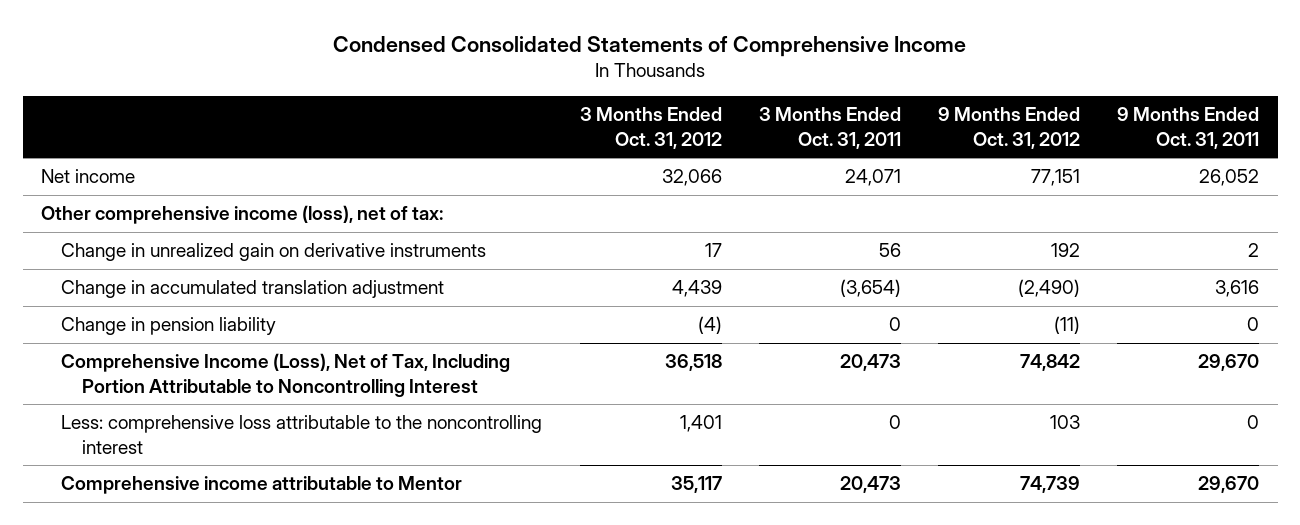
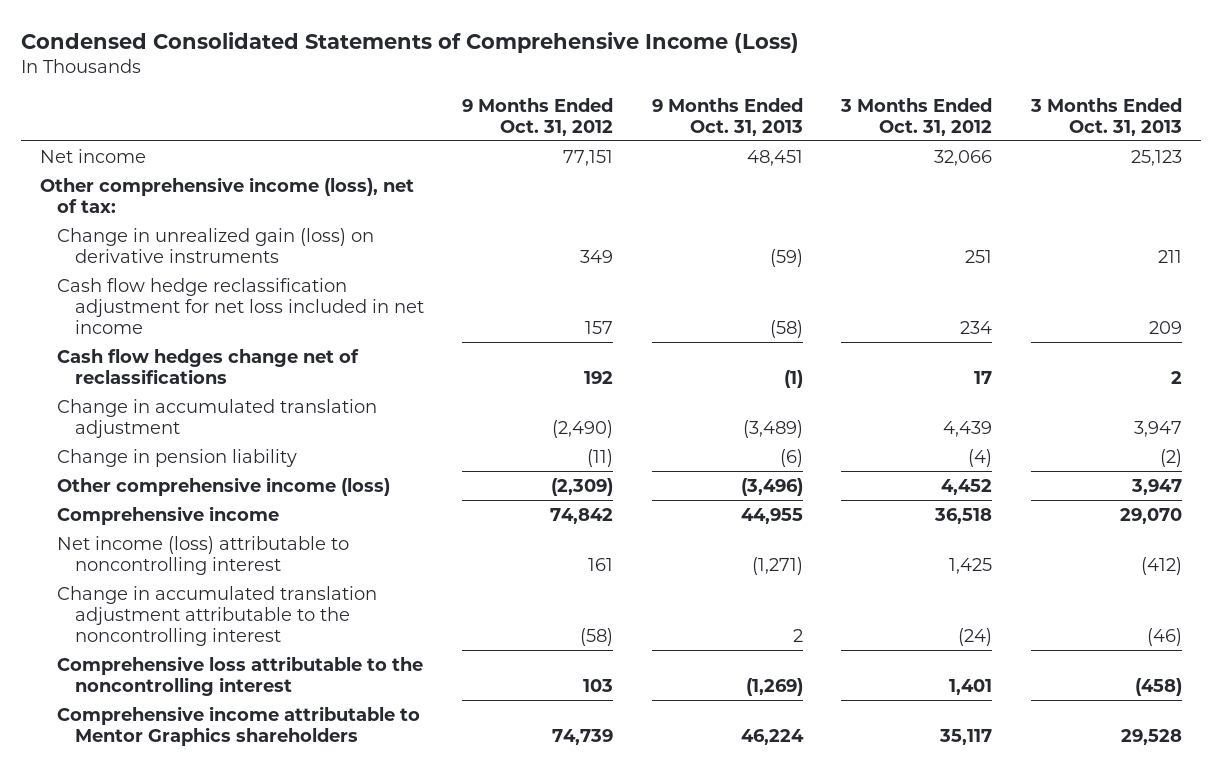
- Condensed Consolidated Statements of Comprehensive Income
+ Condensed Consolidated Statements of Comprehensive Income (Loss)
- | 3 Months Ended Oct. 31, 2012 | 3 Months Ended Oct. 31, 2011 | 9 Months Ended Oct. 31, 2012 | 9 Months Ended Oct. 31, 2011
+ | 9 Months Ended Oct. 31, 2012 | 9 Months Ended Oct. 31, 2013 | 3 Months Ended Oct. 31, 2012 | 3 Months Ended Oct. 31, 2013
- Change in unrealized gain on derivative instruments | 17 | 56 | 192 | 2
+ Change in unrealized gain (loss) on derivative instruments | 349 | (59) | 251 | 211
+ Cash flow hedge reclassification adjustment for net loss included in net income | 157 | (58) | 234 | 209
+ Cash flow hedges change net of reclassifications | 192 | (1) | 17 | 2
- Comprehensive Income (Loss), Net of Tax, Including Portion Attributable to Noncontrolling Interest | 36,518 | 20,473 | 74,842 | 29,670
- Less: comprehensive loss attributable to the noncontrolling interest | 1,401 | 0 | 103 | 0
- Comprehensive income attributable to Mentor | 35,117 | 20,473 | 74,739 | 29,670
+ Other comprehensive income (loss) | (2,309) | (3,496) | 4,452 | 3,947
+ Comprehensive income | 74,842 | 44,955 | 36,518 | 29,070
+ Net income (loss) attributable to noncontrolling interest | 161 | (1,271) | 1,425 | (412)
+ Change in accumulated translation adjustment attributable to the noncontrolling interest | (58) | 2 | (24) | (46)
+ Comprehensive loss attributable to the noncontrolling interest | 103 | (1,269) | 1,401 | (458)
+ Comprehensive income attributable to Mentor Graphics shareholders | 74,739 | 46,224 | 35,117 | 29,528

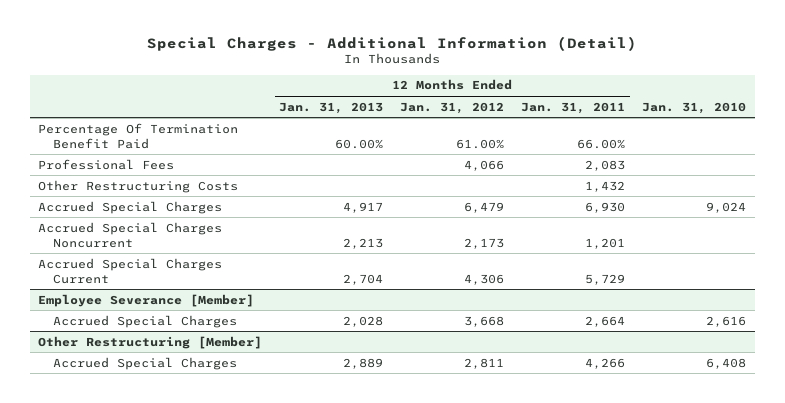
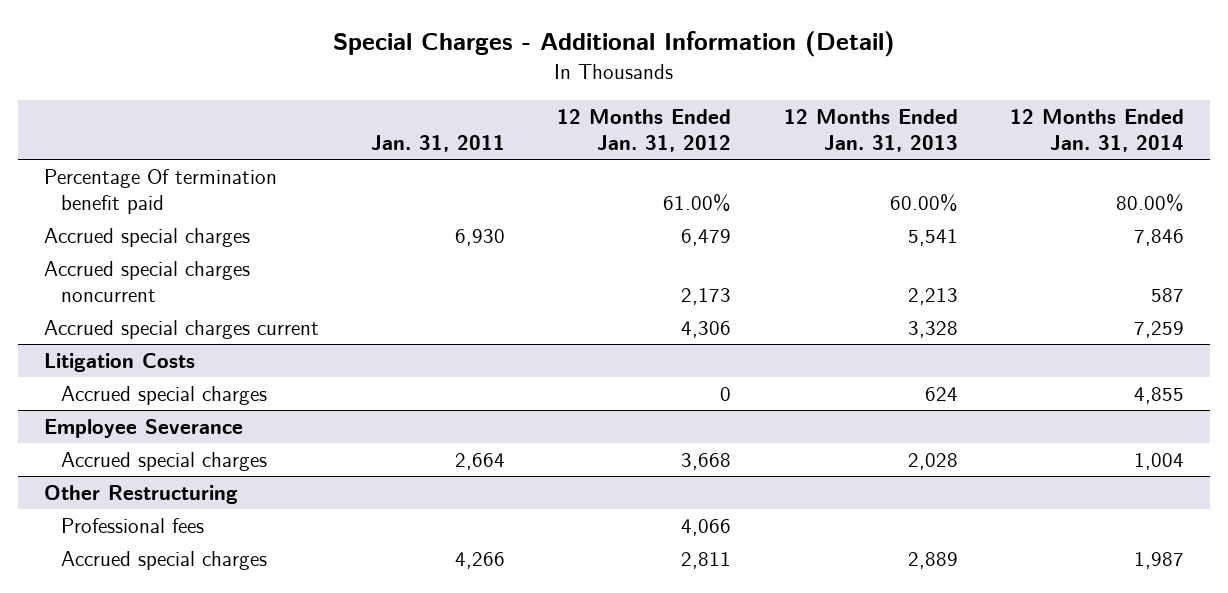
- | 12 Months Ended Jan. 31, 2013 | 12 Months Ended Jan. 31, 2012 | 12 Months Ended Jan. 31, 2011 | Jan. 31, 2010
+ | Jan. 31, 2011 | 12 Months Ended Jan. 31, 2012 | 12 Months Ended Jan. 31, 2013 | 12 Months Ended Jan. 31, 2014
- Percentage Of Termination Benefit Paid | 60.00% | 61.00% | 66.00% |
- Professional Fees | | 4,066 | 2,083 |
- Other Restructuring Costs | | | 1,432 |
- Accrued Special Charges | 4,917 | 6,479 | 6,930 | 9,024
- Accrued Special Charges Noncurrent | 2,213 | 2,173 | 1,201 |
- Accrued Special Charges Current | 2,704 | 4,306 | 5,729 |
- Employee Severance [Member]
- Accrued Special Charges | 2,028 | 3,668 | 2,664 | 2,616
- Other Restructuring [Member]
- Accrued Special Charges | 2,889 | 2,811 | 4,266 | 6,408
+ Percentage Of termination benefit paid | | 61.00% | 60.00% | 80.00%
+ Accrued special charges | 6,930 | 6,479 | 5,541 | 7,846
+ Accrued special charges noncurrent | | 2,173 | 2,213 | 587
+ Accrued special charges current | | 4,306 | 3,328 | 7,259
+ Litigation Costs
+ Accrued special charges | | 0 | 624 | 4,855
+ Employee Severance
+ Accrued special charges | 2,664 | 3,668 | 2,028 | 1,004
+ Other Restructuring
+ Professional fees | | 4,066 | |
+ Accrued special charges | 4,266 | 2,811 | 2,889 | 1,987

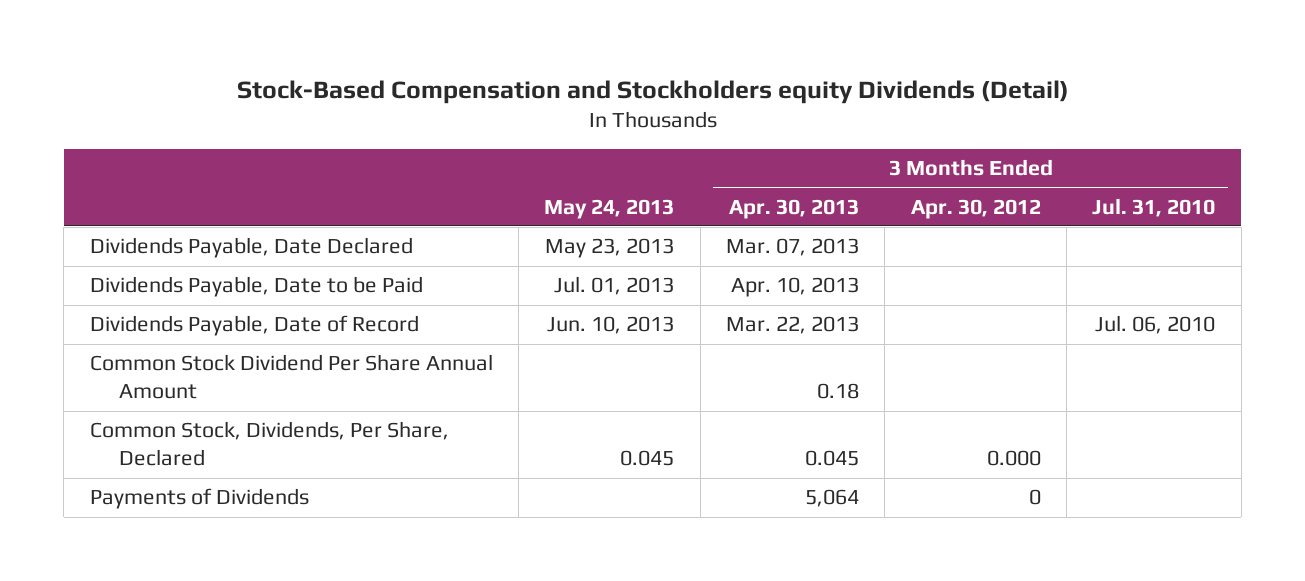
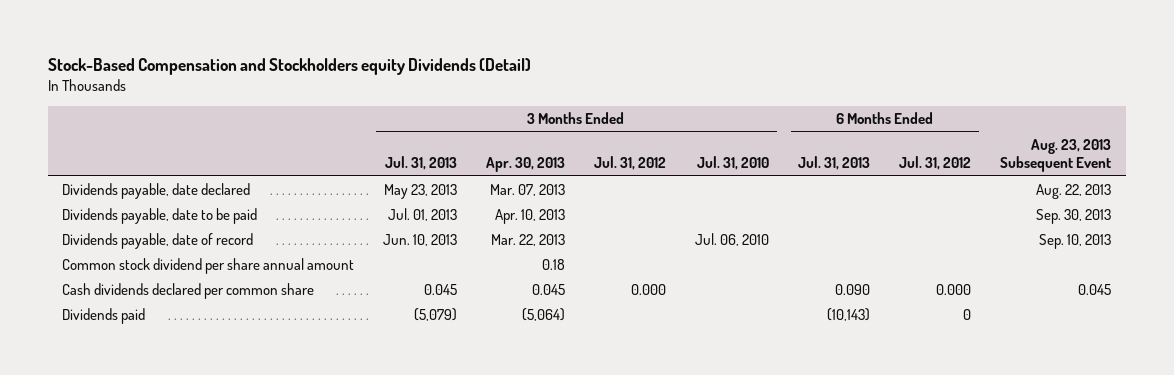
- | May 24, 2013 | 3 Months Ended Apr. 30, 2013 | 3 Months Ended Apr. 30, 2012 | 3 Months Ended Jul. 31, 2010
+ | 3 Months Ended Jul. 31, 2013 | 3 Months Ended Apr. 30, 2013 | 3 Months Ended Jul. 31, 2012 | 3 Months Ended Jul. 31, 2010 | 6 Months Ended Jul. 31, 2013 | 6 Months Ended Jul. 31, 2012 | Aug. 23, 2013 Subsequent Event
- Dividends Payable, Date Declared | May 23, 2013 | Mar. 07, 2013 | |
- Dividends Payable, Date to be Paid | Jul. 01, 2013 | Apr. 10, 2013 | |
- Dividends Payable, Date of Record | Jun. 10, 2013 | Mar. 22, 2013 | | Jul. 06, 2010
- Common Stock Dividend Per Share Annual Amount | | 0.18 | |
- Common Stock, Dividends, Per Share, Declared | 0.045 | 0.045 | 0.000 |
- Payments of Dividends | | 5,064 | 0 |
+ Dividends payable, date declared | May 23, 2013 | Mar. 07, 2013 | | | | | Aug. 22, 2013
+ Dividends payable, date to be paid | Jul. 01, 2013 | Apr. 10, 2013 | | | | | Sep. 30, 2013
+ Dividends payable, date of record | Jun. 10, 2013 | Mar. 22, 2013 | | Jul. 06, 2010 | | | Sep. 10, 2013
+ Common stock dividend per share annual amount | | 0.18 | | | | |
+ Cash dividends declared per common share | 0.045 | 0.045 | 0.000 | | 0.090 | 0.000 | 0.045
+ Dividends paid | (5,079) | (5,064) | | | (10,143) | 0 |

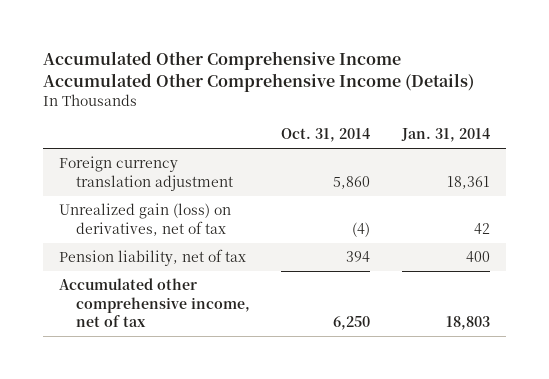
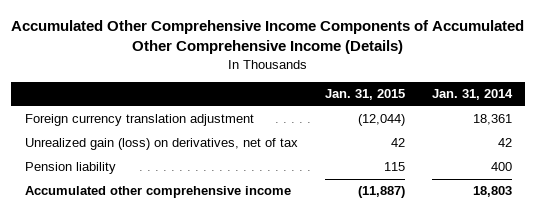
- Accumulated Other Comprehensive Income Accumulated Other Comprehensive Income (Details)
+ Accumulated Other Comprehensive Income Components of Accumulated Other Comprehensive Income (Details)
- | Oct. 31, 2014 | Jan. 31, 2014
+ | Jan. 31, 2015 | Jan. 31, 2014
- Pension liability, net of tax | 394 | 400
- Accumulated other comprehensive income, net of tax | 6,250 | 18,803
+ Pension liability | 115 | 400
+ Accumulated other comprehensive income | (11,887) | 18,803

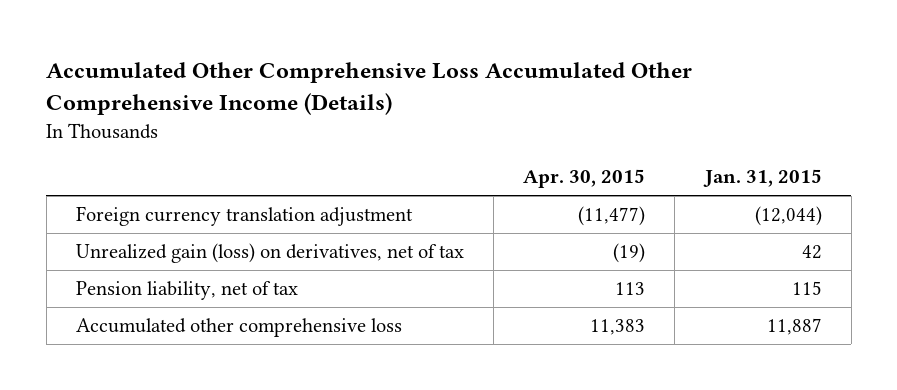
- Accumulated Other Comprehensive Income Components of Accumulated Other Comprehensive Income (Details)
+ Accumulated Other Comprehensive Loss Accumulated Other Comprehensive Income (Details)
- | Jan. 31, 2015 | Jan. 31, 2014
+ | Apr. 30, 2015 | Jan. 31, 2015
- Pension liability | 115 | 400
- Accumulated other comprehensive income | (11,887) | 18,803
+ Pension liability, net of tax | 113 | 115
+ Accumulated other comprehensive loss | 11,383 | 11,887

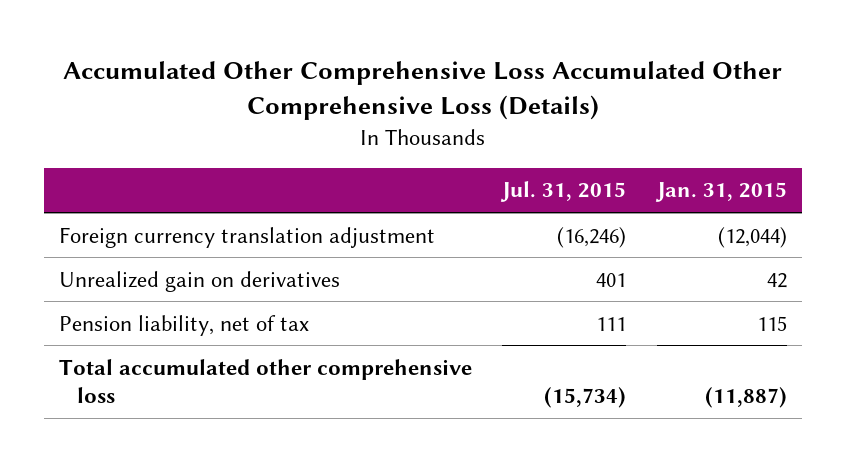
- Accumulated Other Comprehensive Loss Accumulated Other Comprehensive Income (Details)
+ Accumulated Other Comprehensive Loss Accumulated Other Comprehensive Loss (Details)
- | Apr. 30, 2015 | Jan. 31, 2015
+ | Jul. 31, 2015 | Jan. 31, 2015
- Unrealized gain (loss) on derivatives, net of tax | (19) | 42
+ Unrealized gain on derivatives | 401 | 42
- Accumulated other comprehensive loss | 11,383 | 11,887
+ Total accumulated other comprehensive loss | (15,734) | (11,887)

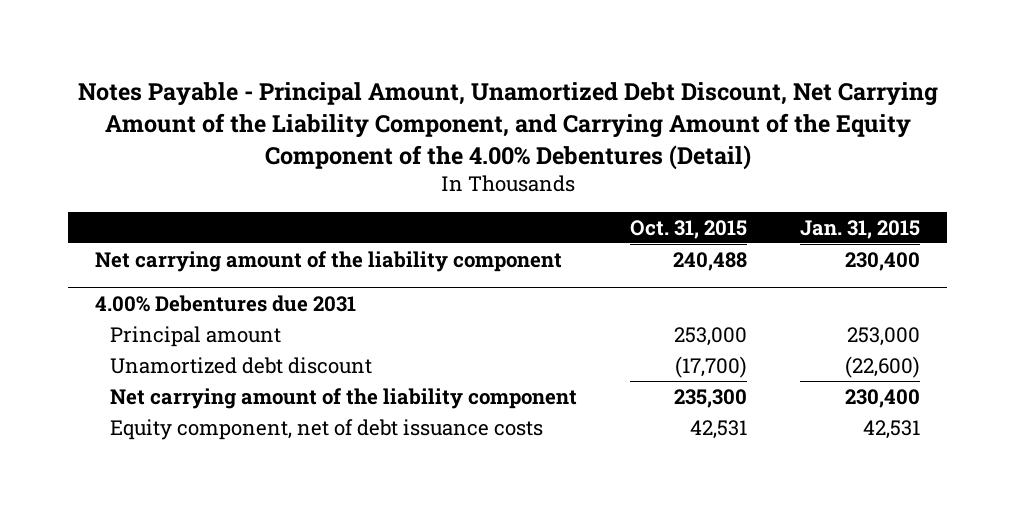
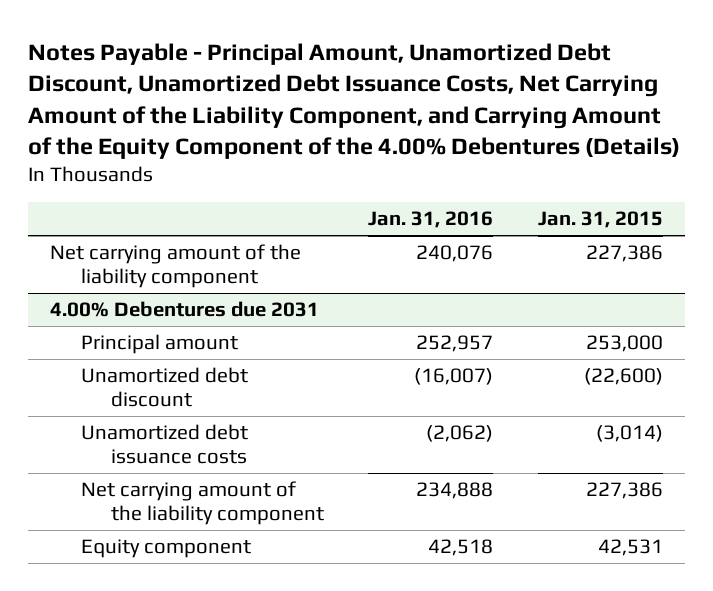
- Notes Payable - Principal Amount, Unamortized Debt Discount, Net Carrying Amount of the Liability Component, and Carrying Amount of the Equity Component of the 4.00% Debentures (Detail)
+ Notes Payable - Principal Amount, Unamortized Debt Discount, Unamortized Debt Issuance Costs, Net Carrying Amount of the Liability Component, and Carrying Amount of the Equity Component of the 4.00% Debentures (Details)
- | Oct. 31, 2015 | Jan. 31, 2015
+ | Jan. 31, 2016 | Jan. 31, 2015
- Net carrying amount of the liability component | 240,488 | 230,400
+ Net carrying amount of the liability component | 240,076 | 227,386
@ 4.00% Debentures due 2031
- Net carrying amount of the liability component | 235,300 | 230,400
- Equity component, net of debt issuance costs | 42,531 | 42,531
+ Unamortized debt issuance costs | (2,062) | (3,014)
+ Net carrying amount of the liability component | 234,888 | 227,386
+ Equity component | 42,518 | 42,531

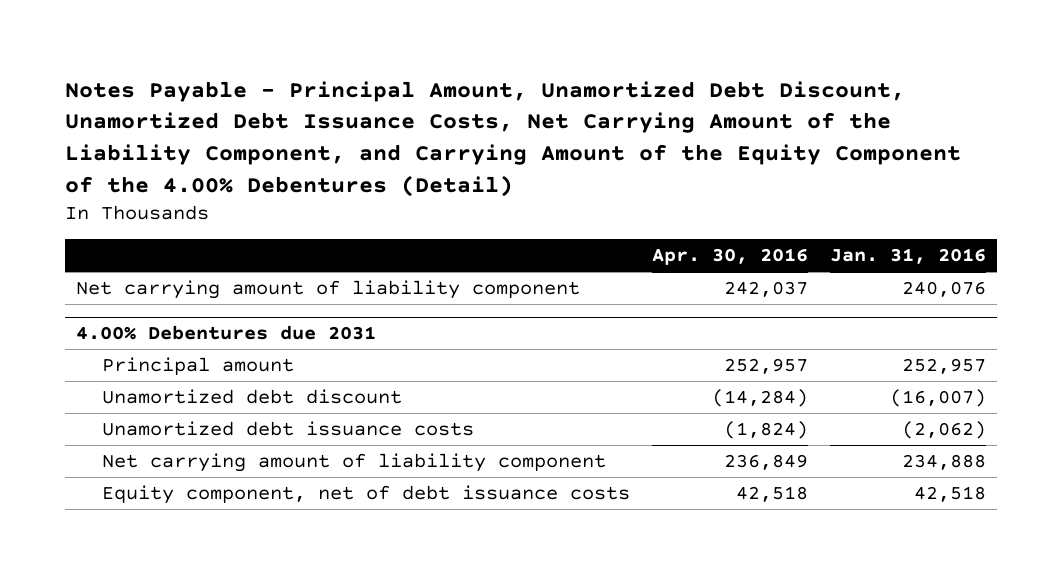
- Notes Payable - Principal Amount, Unamortized Debt Discount, Unamortized Debt Issuance Costs, Net Carrying Amount of the Liability Component, and Carrying Amount of the Equity Component of the 4.00% Debentures (Details)
+ Notes Payable - Principal Amount, Unamortized Debt Discount, Unamortized Debt Issuance Costs, Net Carrying Amount of the Liability Component, and Carrying Amount of the Equity Component of the 4.00% Debentures (Detail)
- | Jan. 31, 2016 | Jan. 31, 2015
+ | Apr. 30, 2016 | Jan. 31, 2016
- Net carrying amount of the liability component | 240,076 | 227,386
+ Net carrying amount of liability component | 242,037 | 240,076
@ 4.00% Debentures due 2031
- Net carrying amount of the liability component | 234,888 | 227,386
- Equity component | 42,518 | 42,531
+ Net carrying amount of liability component | 236,849 | 234,888
+ Equity component, net of debt issuance costs | 42,518 | 42,518

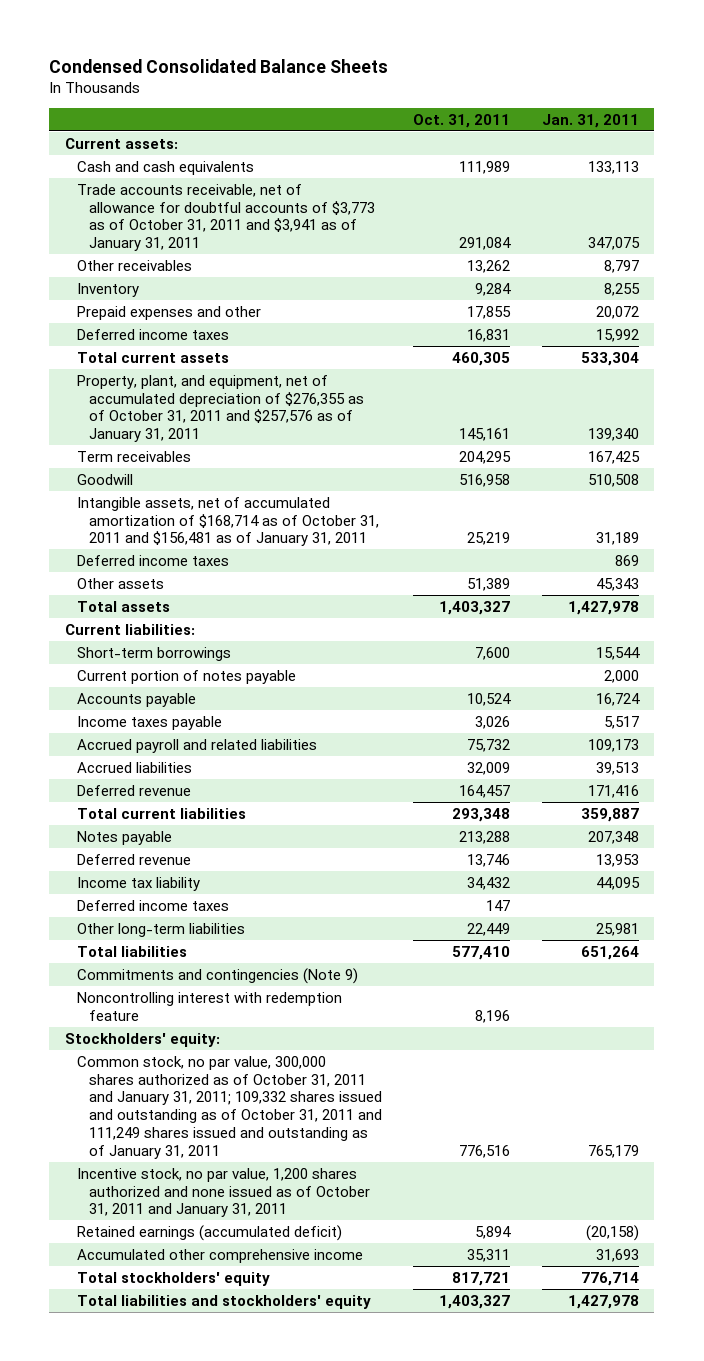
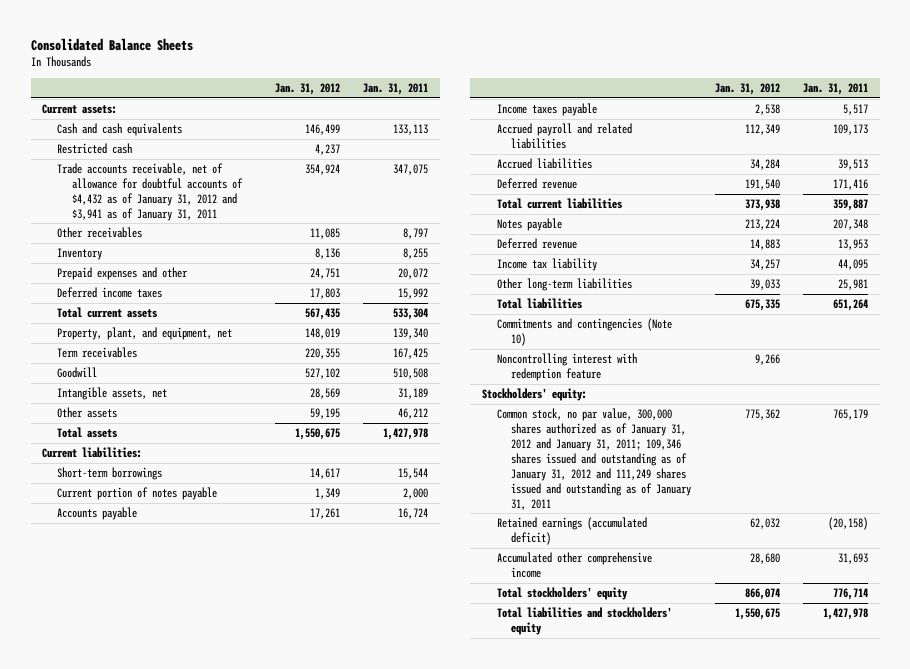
- Condensed Consolidated Balance Sheets
+ Consolidated Balance Sheets
- | Oct. 31, 2011 | Jan. 31, 2011
+ | Jan. 31, 2012 | Jan. 31, 2011
- Trade accounts receivable, net of allowance for doubtful accounts of $3,773 as of October 31, 2011 and $3,941 as of January 31, 2011 | 291,084 | 347,075
+ Restricted cash | 4,237 |
+ Trade accounts receivable, net of allowance for doubtful accounts of $4,432 as of January 31, 2012 and $3,941 as of January 31, 2011 | 354,924 | 347,075
- Property, plant, and equipment, net of accumulated depreciation of $276,355 as of October 31, 2011 and $257,576 as of January 31, 2011 | 145,161 | 139,340
+ Property, plant, and equipment, net | 148,019 | 139,340
- Intangible assets, net of accumulated amortization of $168,714 as of October 31, 2011 and $156,481 as of January 31, 2011 | 25,219 | 31,189
- Deferred income taxes | | 869
- Other assets | 51,389 | 45,343
+ Intangible assets, net | 28,569 | 31,189
+ Other assets | 59,195 | 46,212
- Deferred income taxes | 147 |
- Commitments and contingencies (Note 9)
+ Commitments and contingencies (Note 10)
- Common stock, no par value, 300,000 shares authorized as of October 31, 2011 and January 31, 2011; 109,332 shares issued and outstanding as of October 31, 2011 and 111,249 shares issued and outstanding as of January 31, 2011 | 776,516 | 765,179
- Incentive stock, no par value, 1,200 shares authorized and none issued as of October 31, 2011 and January 31, 2011
+ Common stock, no par value, 300,000 shares authorized as of January 31, 2012 and January 31, 2011; 109,346 shares issued and outstanding as of January 31, 2012 and 111,249 shares issued and outstanding as of January 31, 2011 | 775,362 | 765,179

